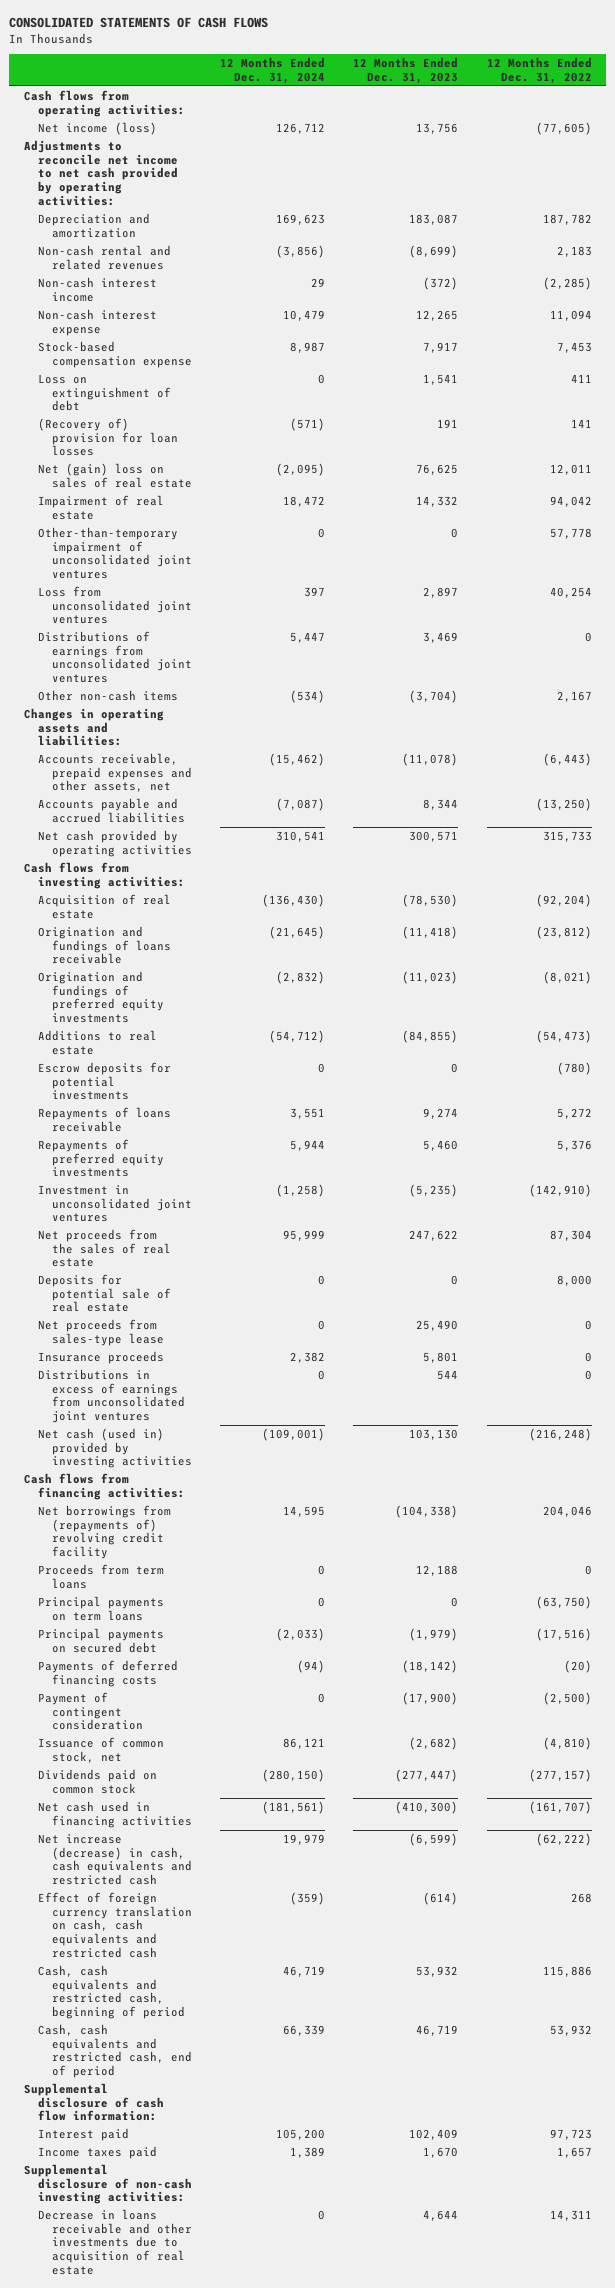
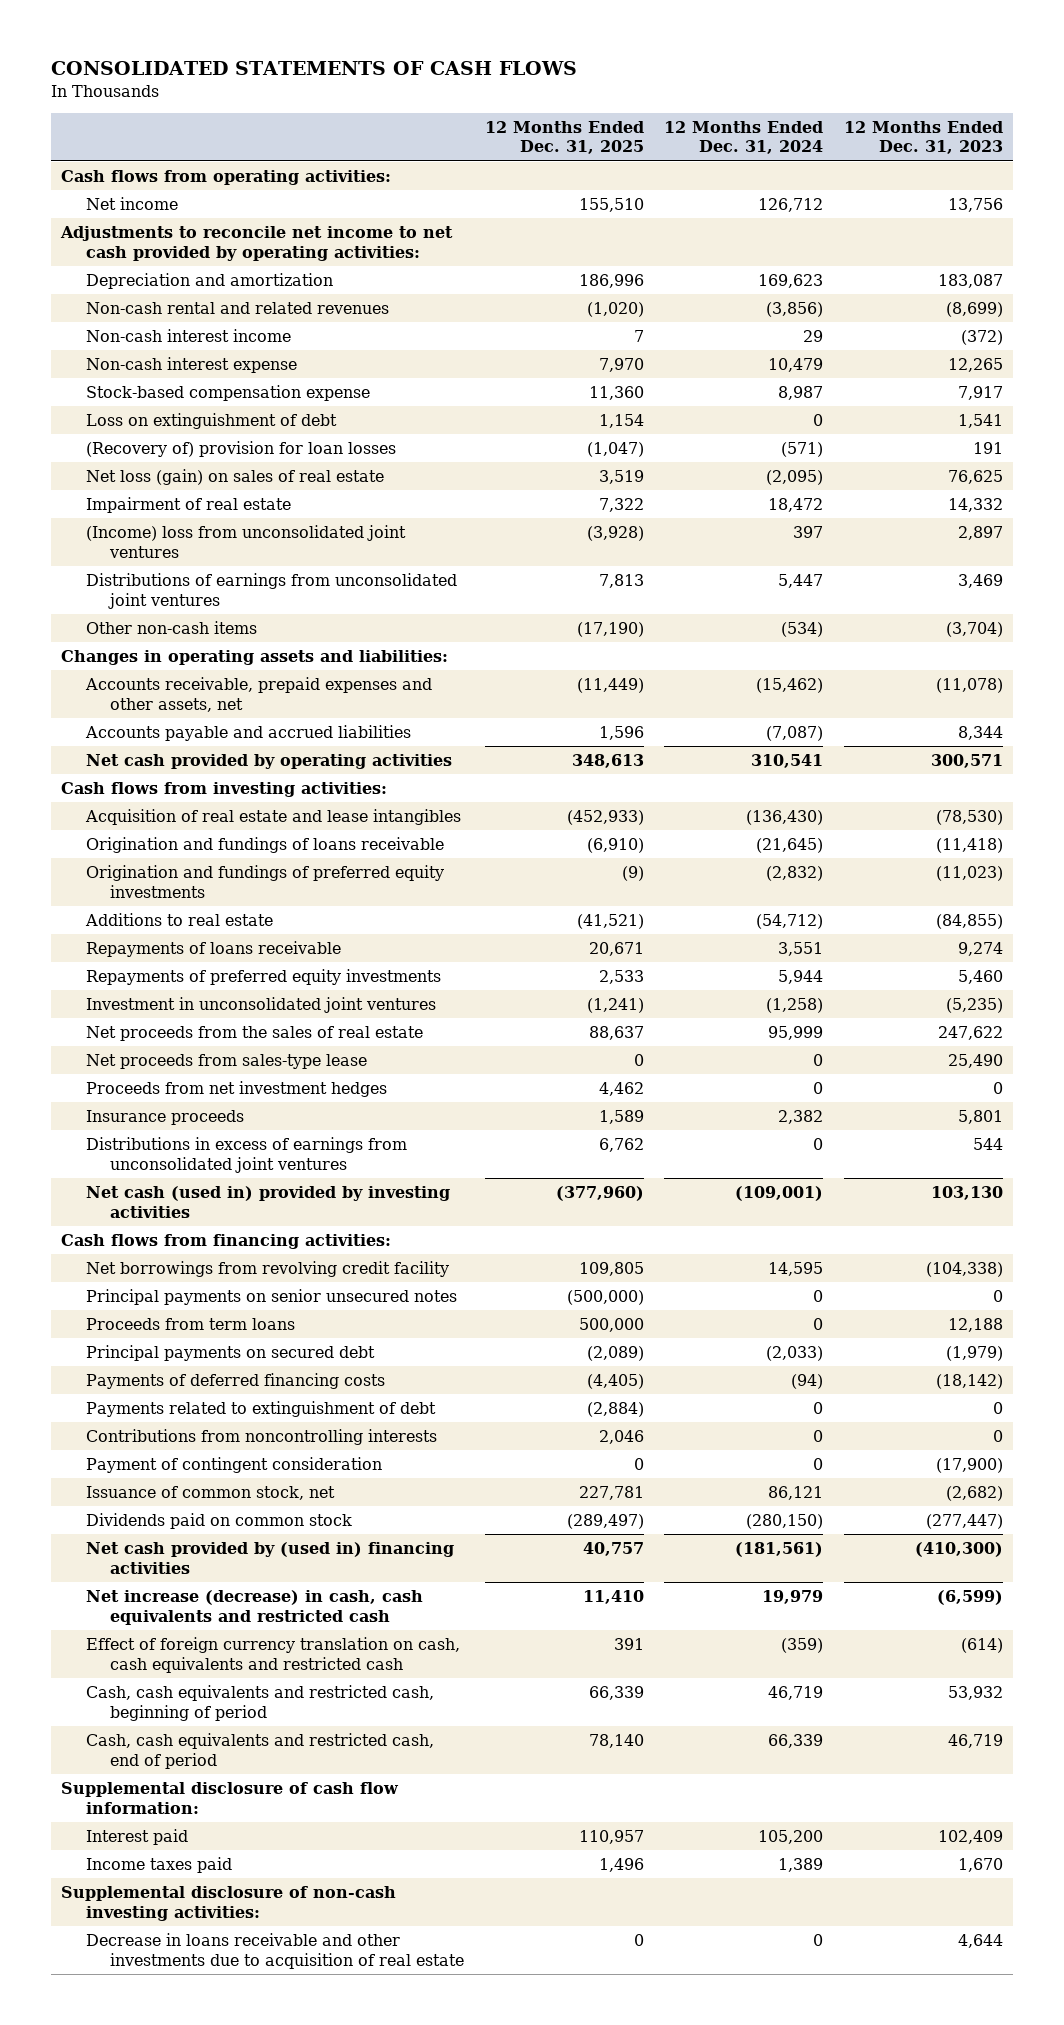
- | 12 Months Ended Dec. 31, 2024 | 12 Months Ended Dec. 31, 2023 | 12 Months Ended Dec. 31, 2022
+ | 12 Months Ended Dec. 31, 2025 | 12 Months Ended Dec. 31, 2024 | 12 Months Ended Dec. 31, 2023
- Net income (loss) | 126,712 | 13,756 | (77,605)
+ Net income | 155,510 | 126,712 | 13,756
- Net (gain) loss on sales of real estate | (2,095) | 76,625 | 12,011
+ Net loss (gain) on sales of real estate | 3,519 | (2,095) | 76,625
- Other-than-temporary impairment of unconsolidated joint ventures | 0 | 0 | 57,778
- Loss from unconsolidated joint ventures | 397 | 2,897 | 40,254
+ (Income) loss from unconsolidated joint ventures | (3,928) | 397 | 2,897
- Acquisition of real estate | (136,430) | (78,530) | (92,204)
+ Acquisition of real estate and lease intangibles | (452,933) | (136,430) | (78,530)
- Escrow deposits for potential investments | 0 | 0 | (780)
- Deposits for potential sale of real estate | 0 | 0 | 8,000
+ Proceeds from net investment hedges | 4,462 | 0 | 0
- Net borrowings from (repayments of) revolving credit facility | 14,595 | (104,338) | 204,046
+ Net borrowings from revolving credit facility | 109,805 | 14,595 | (104,338)
+ Principal payments on senior unsecured notes | (500,000) | 0 | 0
- Principal payments on term loans | 0 | 0 | (63,750)
+ Payments related to extinguishment of debt | (2,884) | 0 | 0
+ Contributions from noncontrolling interests | 2,046 | 0 | 0
- Net cash used in financing activities | (181,561) | (410,300) | (161,707)
+ Net cash provided by (used in) financing activities | 40,757 | (181,561) | (410,300)

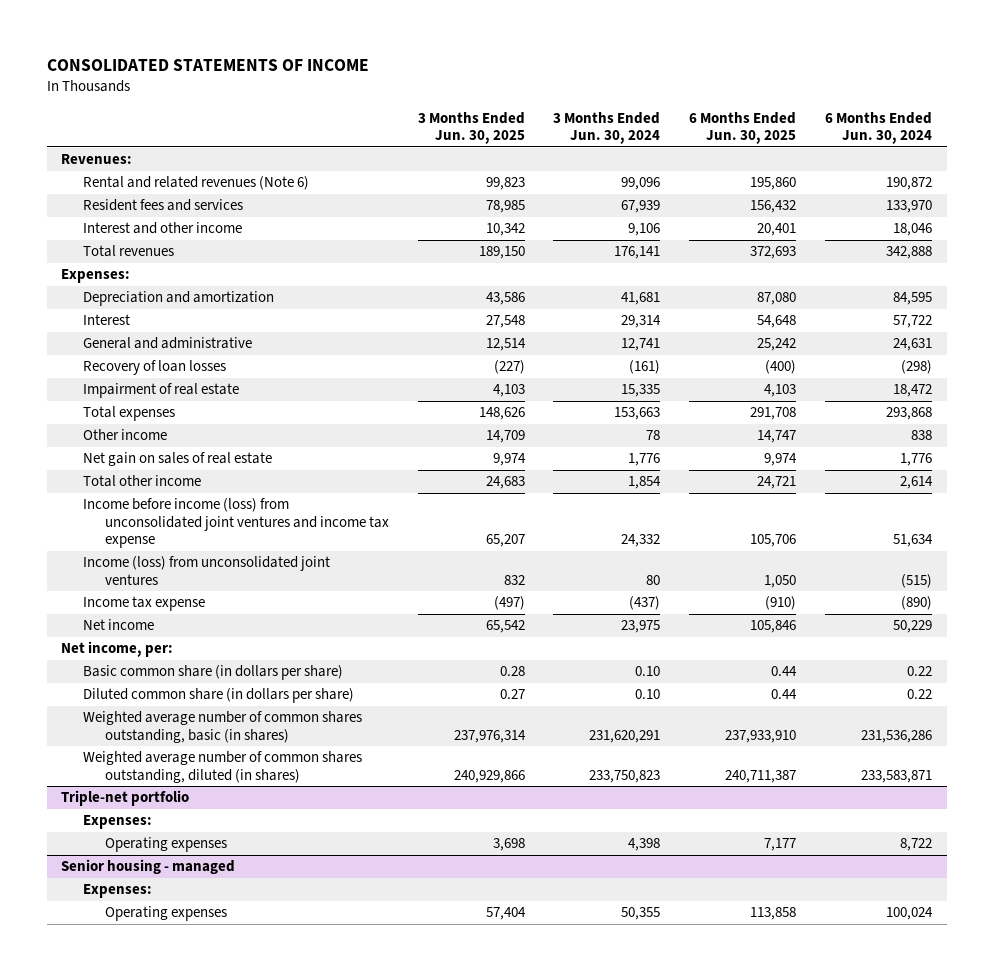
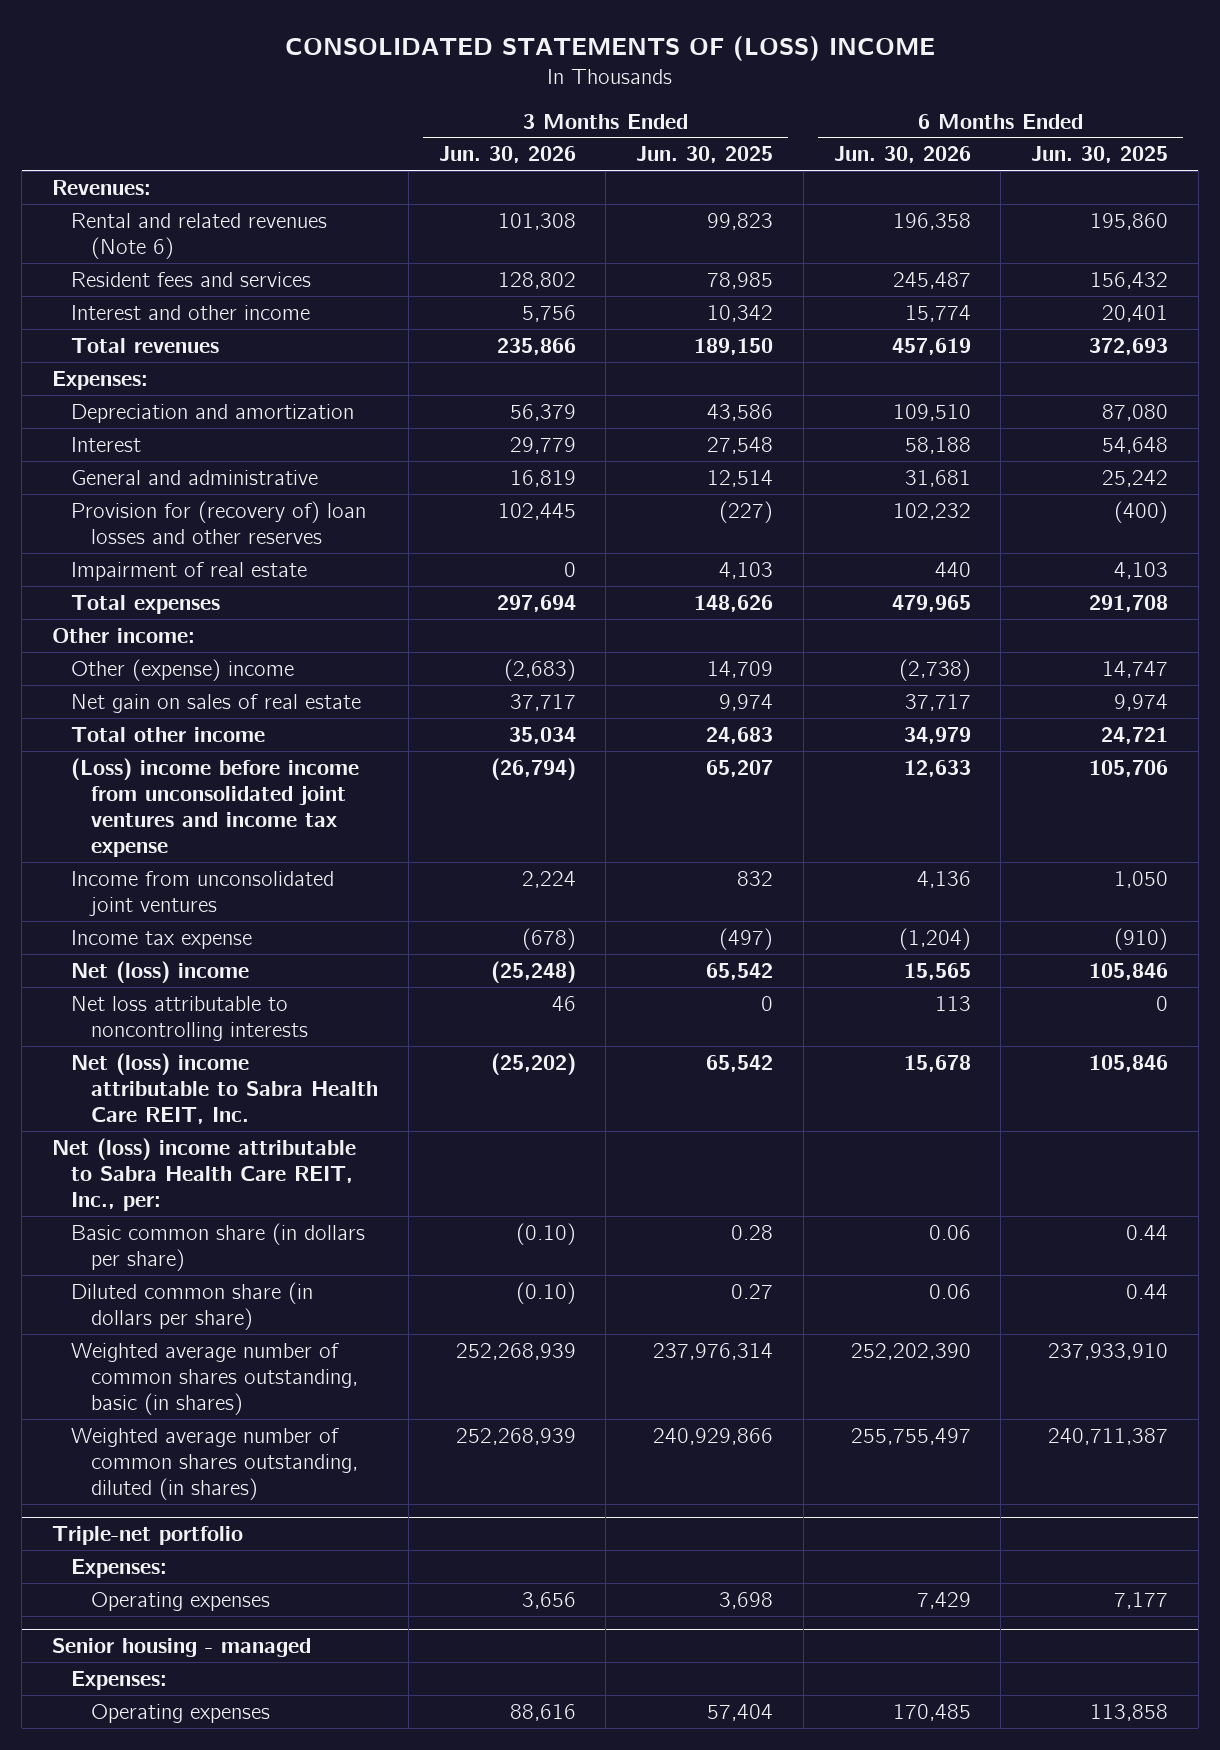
- CONSOLIDATED STATEMENTS OF INCOME
+ CONSOLIDATED STATEMENTS OF (LOSS) INCOME
- | 3 Months Ended Jun. 30, 2025 | 3 Months Ended Jun. 30, 2024 | 6 Months Ended Jun. 30, 2025 | 6 Months Ended Jun. 30, 2024
+ | 3 Months Ended Jun. 30, 2026 | 3 Months Ended Jun. 30, 2025 | 6 Months Ended Jun. 30, 2026 | 6 Months Ended Jun. 30, 2025
- Recovery of loan losses | (227) | (161) | (400) | (298)
+ Provision for (recovery of) loan losses and other reserves | 102,445 | (227) | 102,232 | (400)
- Other income | 14,709 | 78 | 14,747 | 838
+ Other income:
+ Other (expense) income | (2,683) | 14,709 | (2,738) | 14,747
- Income before income (loss) from unconsolidated joint ventures and income tax expense | 65,207 | 24,332 | 105,706 | 51,634
- Income (loss) from unconsolidated joint ventures | 832 | 80 | 1,050 | (515)
+ (Loss) income before income from unconsolidated joint ventures and income tax expense | (26,794) | 65,207 | 12,633 | 105,706
+ Income from unconsolidated joint ventures | 2,224 | 832 | 4,136 | 1,050
- Net income | 65,542 | 23,975 | 105,846 | 50,229
- Net income, per:
+ Net (loss) income | (25,248) | 65,542 | 15,565 | 105,846
+ Net loss attributable to noncontrolling interests | 46 | 0 | 113 | 0
+ Net (loss) income attributable to Sabra Health Care REIT, Inc. | (25,202) | 65,542 | 15,678 | 105,846
+ Net (loss) income attributable to Sabra Health Care REIT, Inc., per:

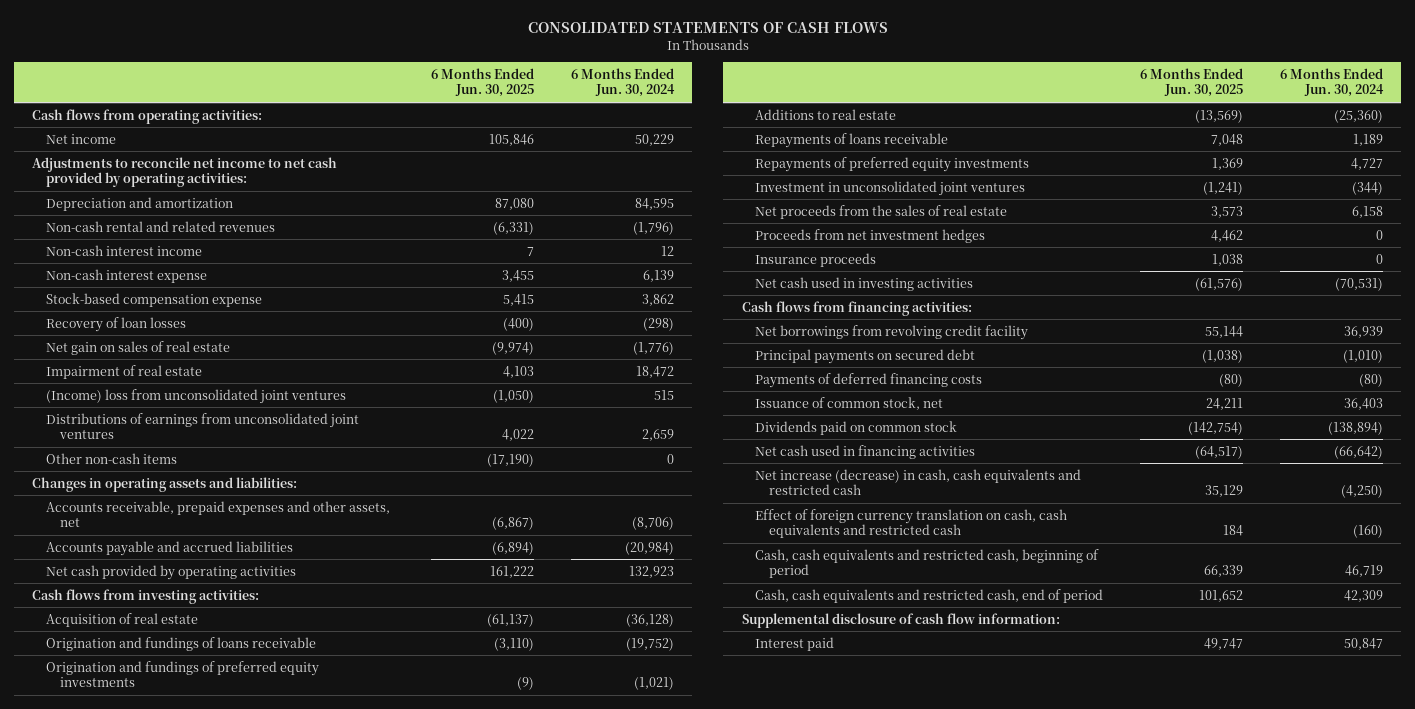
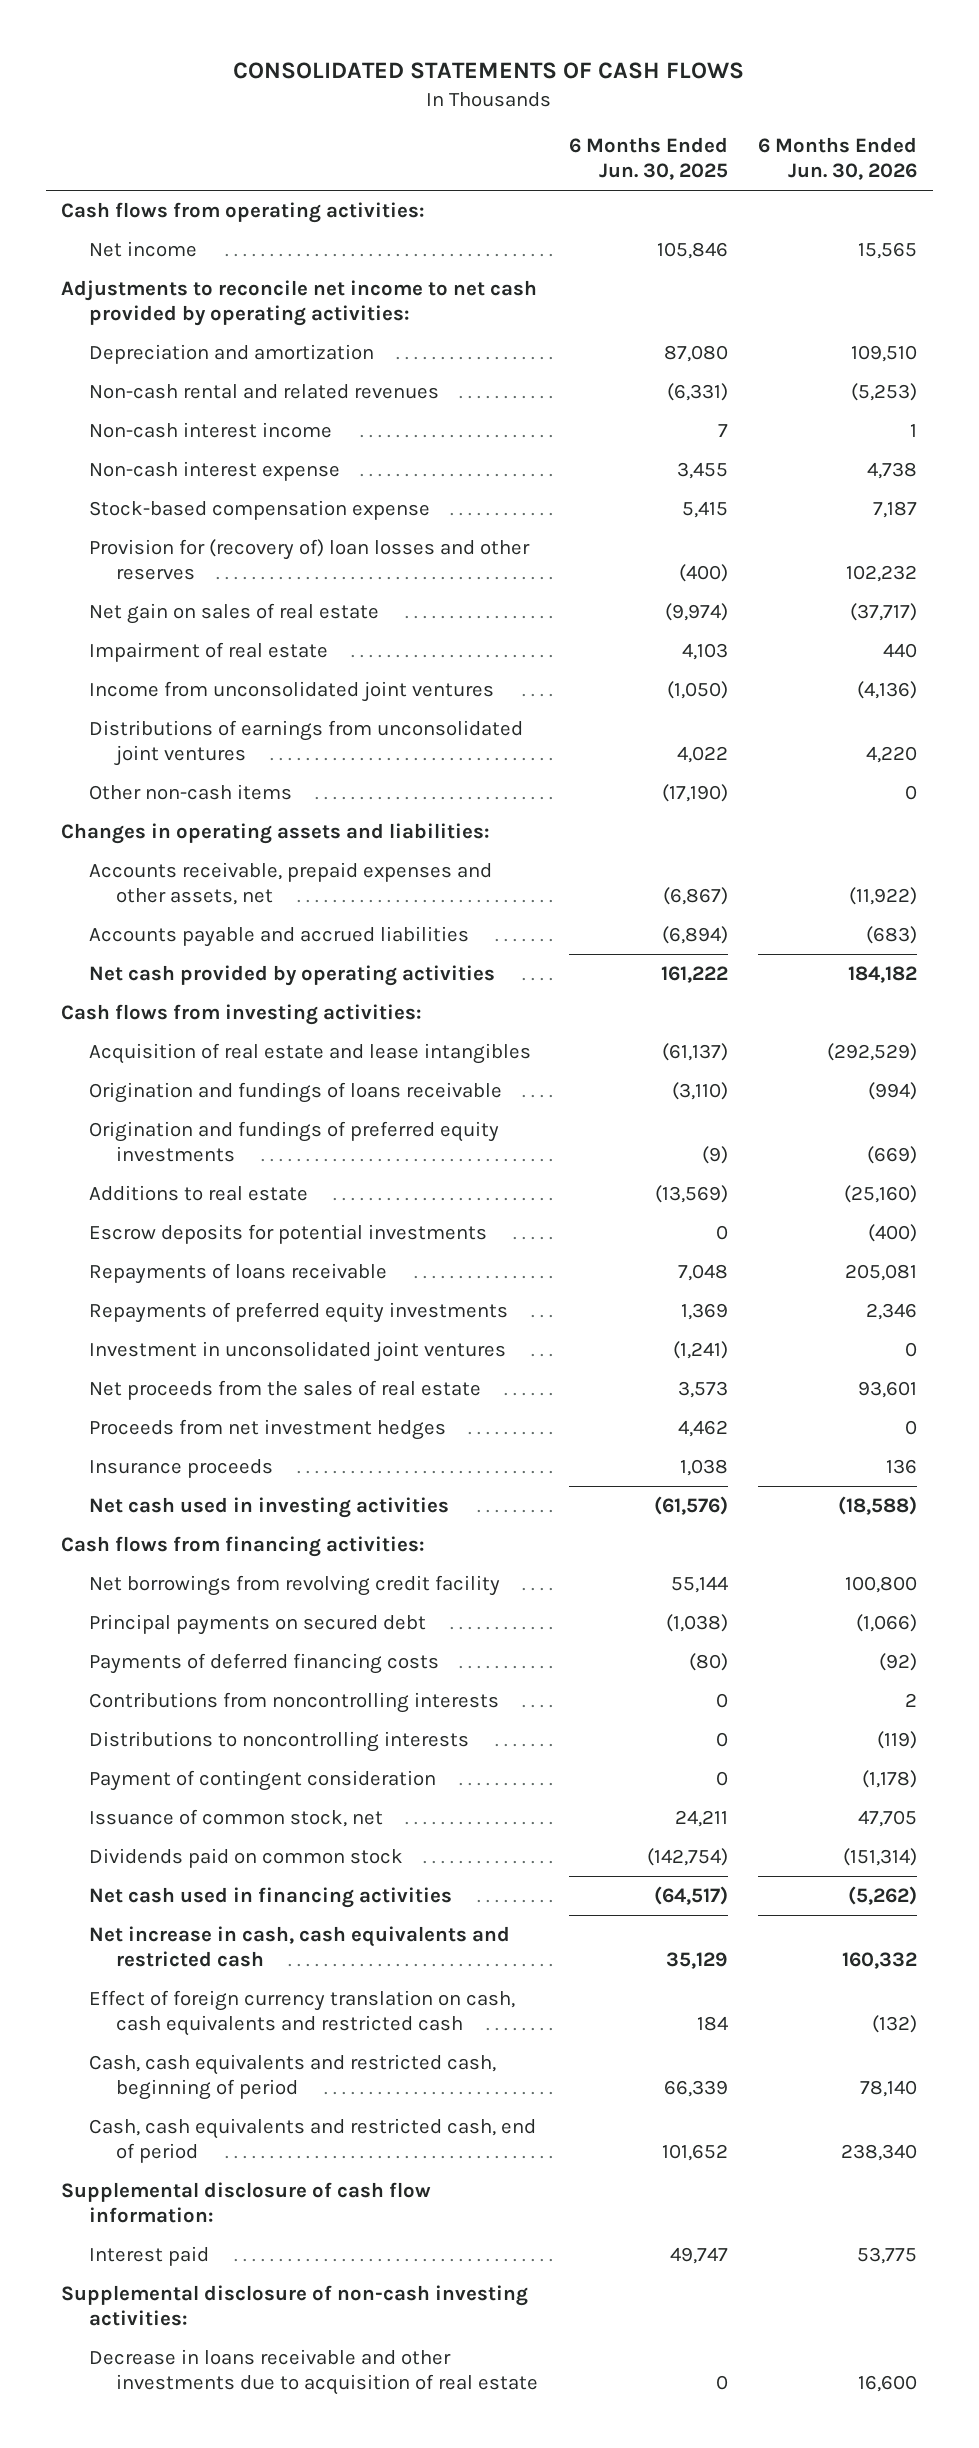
- | 6 Months Ended Jun. 30, 2025 | 6 Months Ended Jun. 30, 2024
+ | 6 Months Ended Jun. 30, 2025 | 6 Months Ended Jun. 30, 2026
- Recovery of loan losses | (400) | (298)
+ Provision for (recovery of) loan losses and other reserves | (400) | 102,232
- (Income) loss from unconsolidated joint ventures | (1,050) | 515
+ Income from unconsolidated joint ventures | (1,050) | (4,136)
- Acquisition of real estate | (61,137) | (36,128)
+ Acquisition of real estate and lease intangibles | (61,137) | (292,529)
+ Escrow deposits for potential investments | 0 | (400)
+ Contributions from noncontrolling interests | 0 | 2
+ Distributions to noncontrolling interests | 0 | (119)
+ Payment of contingent consideration | 0 | (1,178)
- Net increase (decrease) in cash, cash equivalents and restricted cash | 35,129 | (4,250)
+ Net increase in cash, cash equivalents and restricted cash | 35,129 | 160,332
+ Supplemental disclosure of non-cash investing activities:
+ Decrease in loans receivable and other investments due to acquisition of real estate | 0 | 16,600

